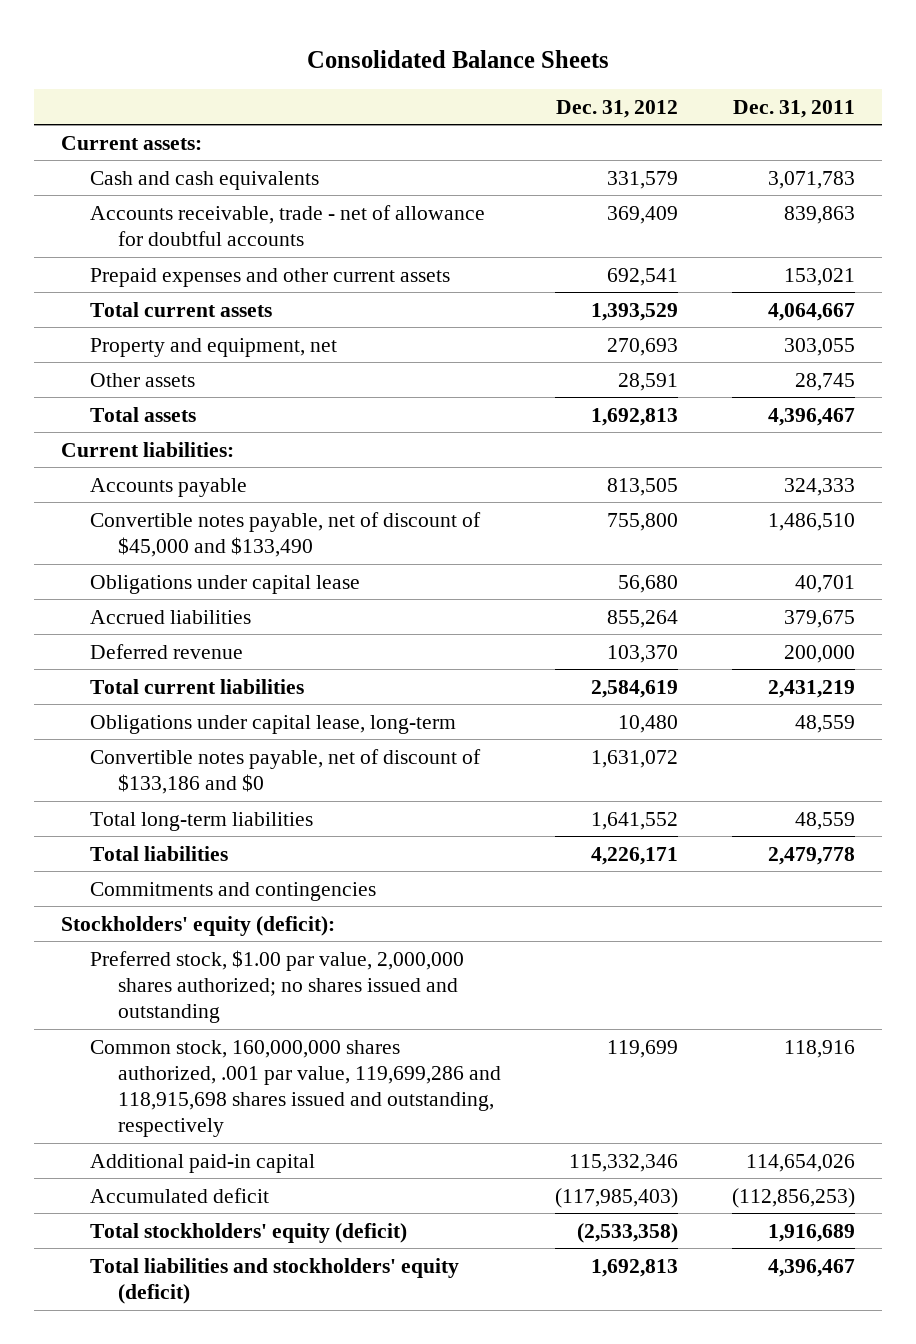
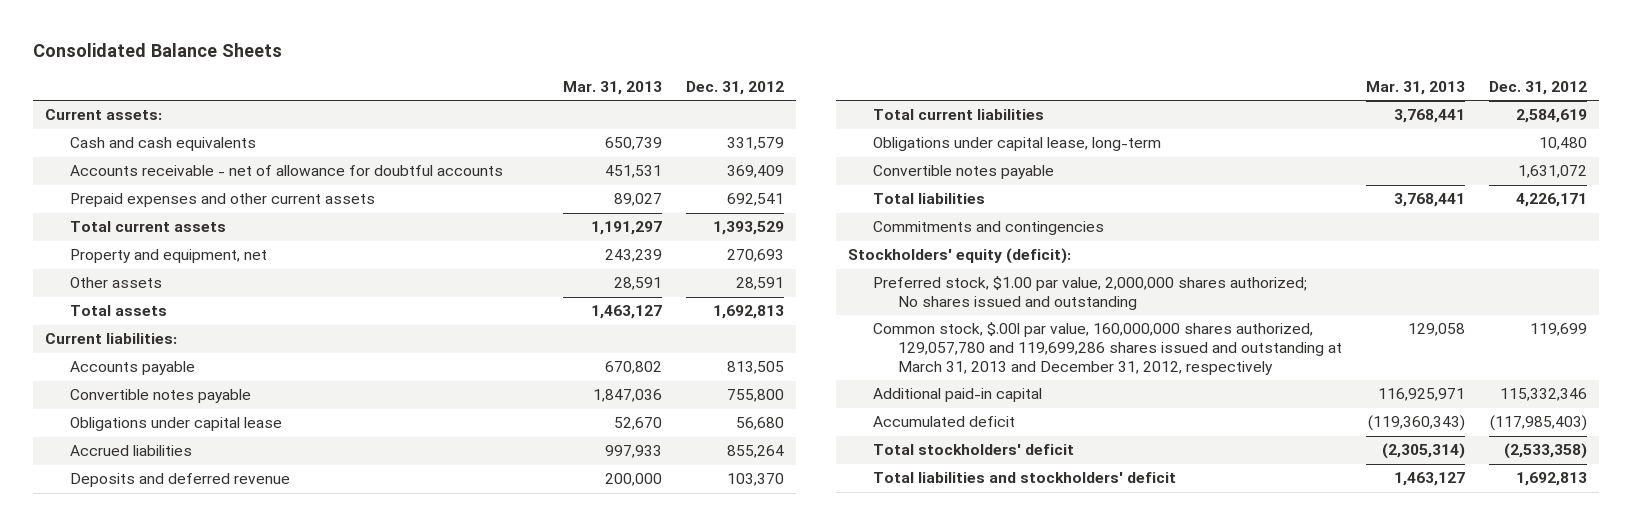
- | Dec. 31, 2012 | Dec. 31, 2011
+ | Mar. 31, 2013 | Dec. 31, 2012
- Accounts receivable, trade - net of allowance for doubtful accounts | 369,409 | 839,863
+ Accounts receivable - net of allowance for doubtful accounts | 451,531 | 369,409
- Convertible notes payable, net of discount of $45,000 and $133,490 | 755,800 | 1,486,510
+ Convertible notes payable | 1,847,036 | 755,800
- Deferred revenue | 103,370 | 200,000
+ Deposits and deferred revenue | 200,000 | 103,370
- Convertible notes payable, net of discount of $133,186 and $0 | 1,631,072 |
- Total long-term liabilities | 1,641,552 | 48,559
+ Convertible notes payable | | 1,631,072
- Preferred stock, $1.00 par value, 2,000,000 shares authorized; no shares issued and outstanding
- Common stock, 160,000,000 shares authorized, .001 par value, 119,699,286 and 118,915,698 shares issued and outstanding, respectively | 119,699 | 118,916
+ Preferred stock, $1.00 par value, 2,000,000 shares authorized; No shares issued and outstanding
+ Common stock, $.00l par value, 160,000,000 shares authorized, 129,057,780 and 119,699,286 shares issued and outstanding at March 31, 2013 and December 31, 2012, respectively | 129,058 | 119,699
- Total stockholders' equity (deficit) | (2,533,358) | 1,916,689
- Total liabilities and stockholders' equity (deficit) | 1,692,813 | 4,396,467
+ Total stockholders' deficit | (2,305,314) | (2,533,358)
+ Total liabilities and stockholders' deficit | 1,463,127 | 1,692,813

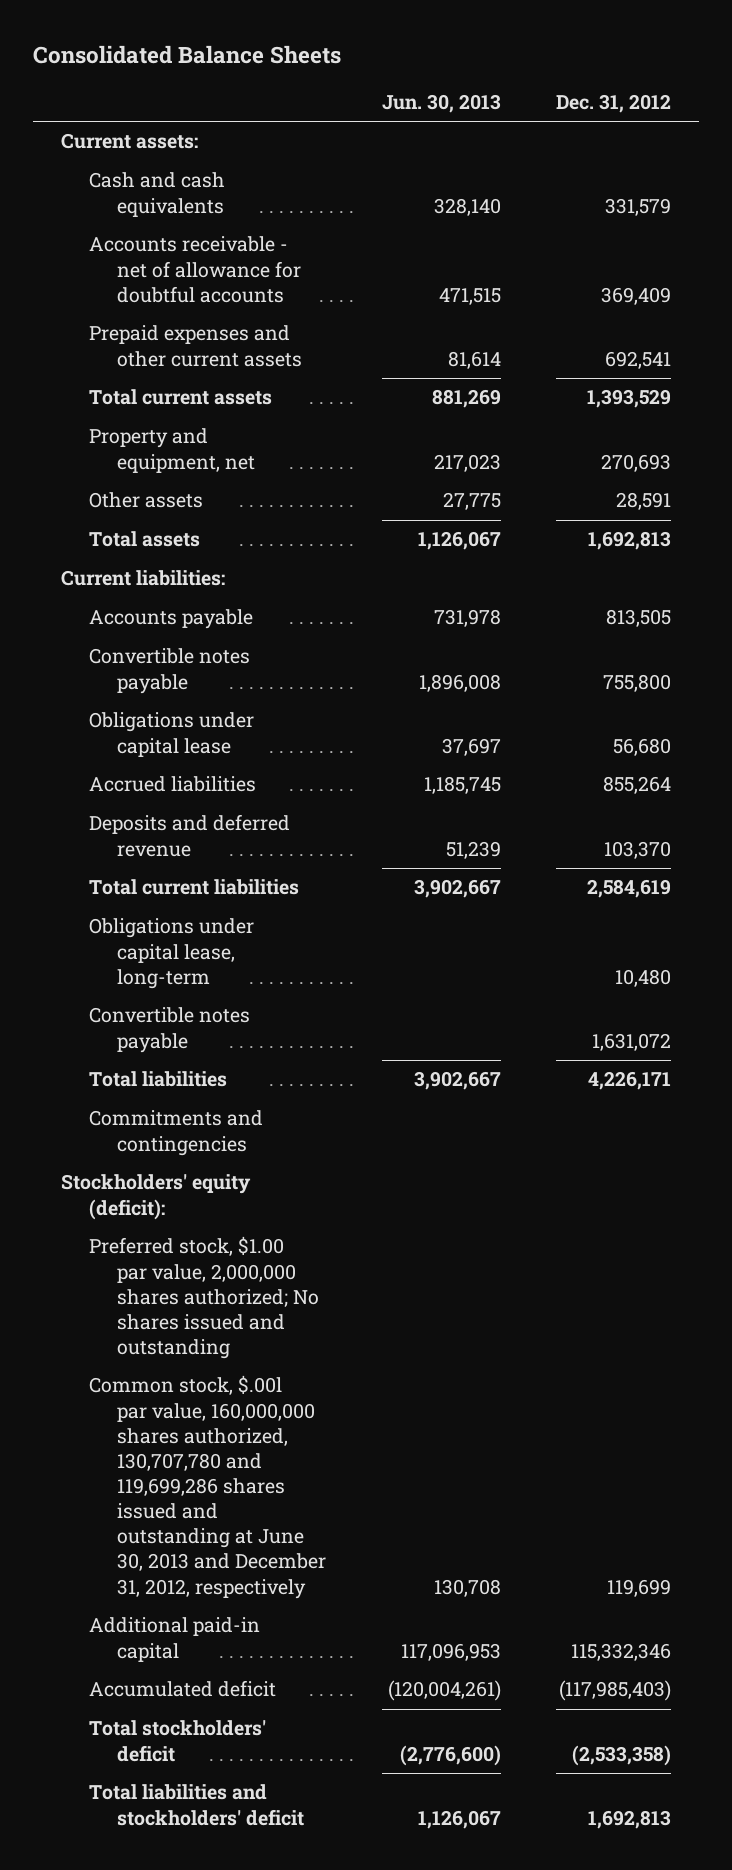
- | Mar. 31, 2013 | Dec. 31, 2012
+ | Jun. 30, 2013 | Dec. 31, 2012
- Common stock, $.00l par value, 160,000,000 shares authorized, 129,057,780 and 119,699,286 shares issued and outstanding at March 31, 2013 and December 31, 2012, respectively | 129,058 | 119,699
+ Common stock, $.00l par value, 160,000,000 shares authorized, 130,707,780 and 119,699,286 shares issued and outstanding at June 30, 2013 and December 31, 2012, respectively | 130,708 | 119,699

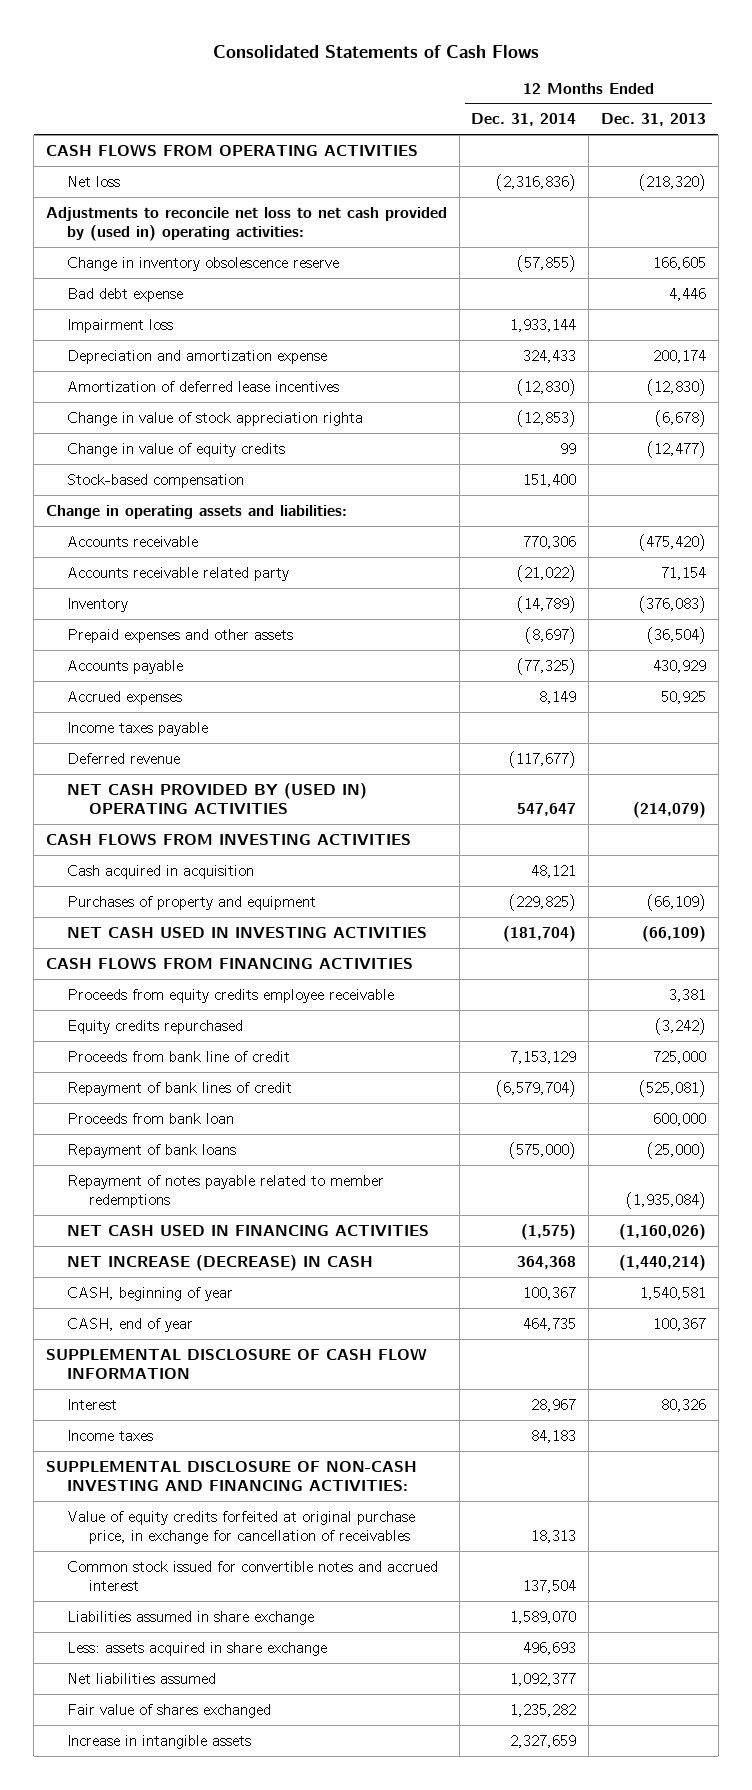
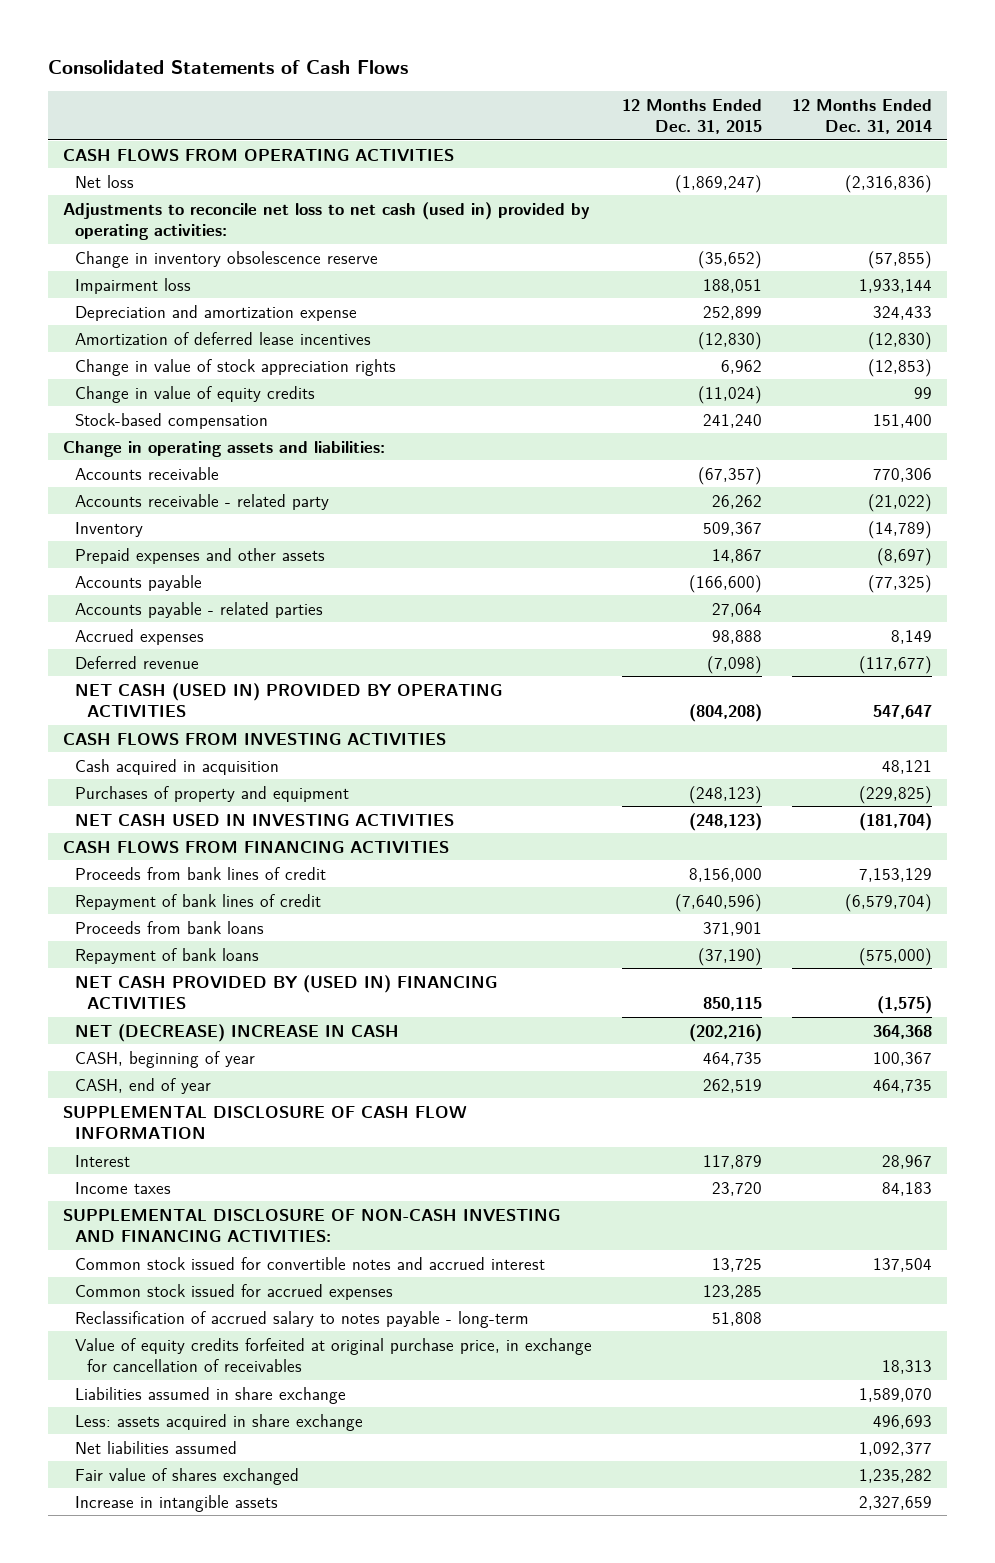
- | 12 Months Ended Dec. 31, 2014 | 12 Months Ended Dec. 31, 2013
+ | 12 Months Ended Dec. 31, 2015 | 12 Months Ended Dec. 31, 2014
- Adjustments to reconcile net loss to net cash provided by (used in) operating activities:
+ Adjustments to reconcile net loss to net cash (used in) provided by operating activities:
- Bad debt expense | | 4,446
- Change in value of stock appreciation righta | (12,853) | (6,678)
+ Change in value of stock appreciation rights | 6,962 | (12,853)
- Accounts receivable related party | (21,022) | 71,154
+ Accounts receivable - related party | 26,262 | (21,022)
+ Accounts payable - related parties | 27,064 |
- Income taxes payable
- NET CASH PROVIDED BY (USED IN) OPERATING ACTIVITIES | 547,647 | (214,079)
+ NET CASH (USED IN) PROVIDED BY OPERATING ACTIVITIES | (804,208) | 547,647
- Proceeds from equity credits employee receivable | | 3,381
- Equity credits repurchased | | (3,242)
- Proceeds from bank line of credit | 7,153,129 | 725,000
+ Proceeds from bank lines of credit | 8,156,000 | 7,153,129
- Proceeds from bank loan | | 600,000
+ Proceeds from bank loans | 371,901 |
- Repayment of notes payable related to member redemptions | | (1,935,084)
- NET CASH USED IN FINANCING ACTIVITIES | (1,575) | (1,160,026)
- NET INCREASE (DECREASE) IN CASH | 364,368 | (1,440,214)
+ NET CASH PROVIDED BY (USED IN) FINANCING ACTIVITIES | 850,115 | (1,575)
+ NET (DECREASE) INCREASE IN CASH | (202,216) | 364,368
+ Common stock issued for accrued expenses | 123,285 |
+ Reclassification of accrued salary to notes payable - long-term | 51,808 |
moved down: Value of equity credits forfeited at original purchase price, in exchange for cancellation of receivables | | 18,313

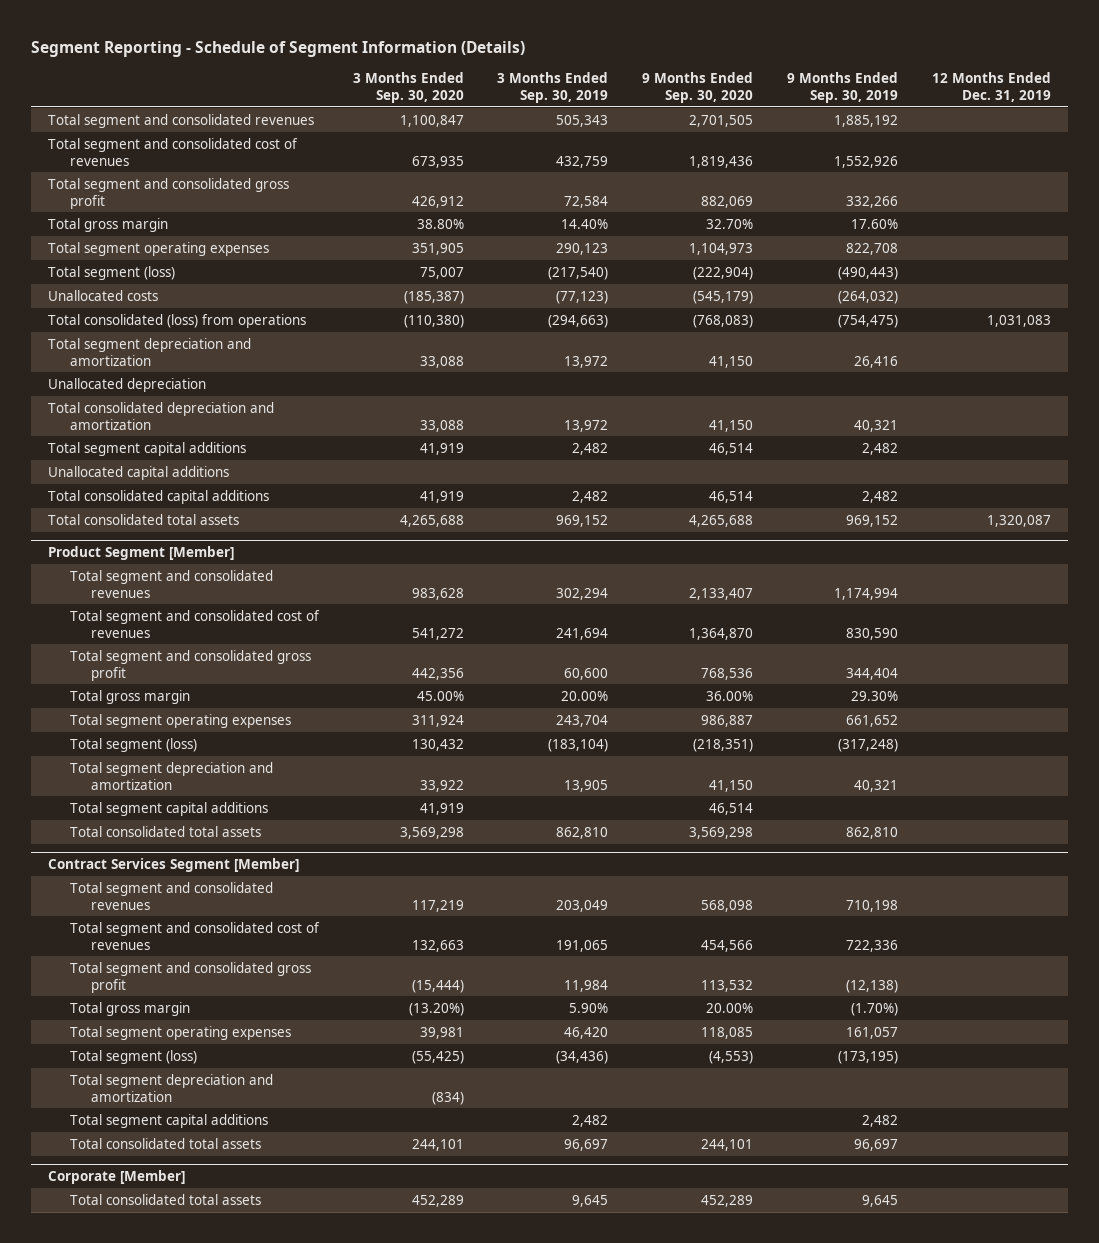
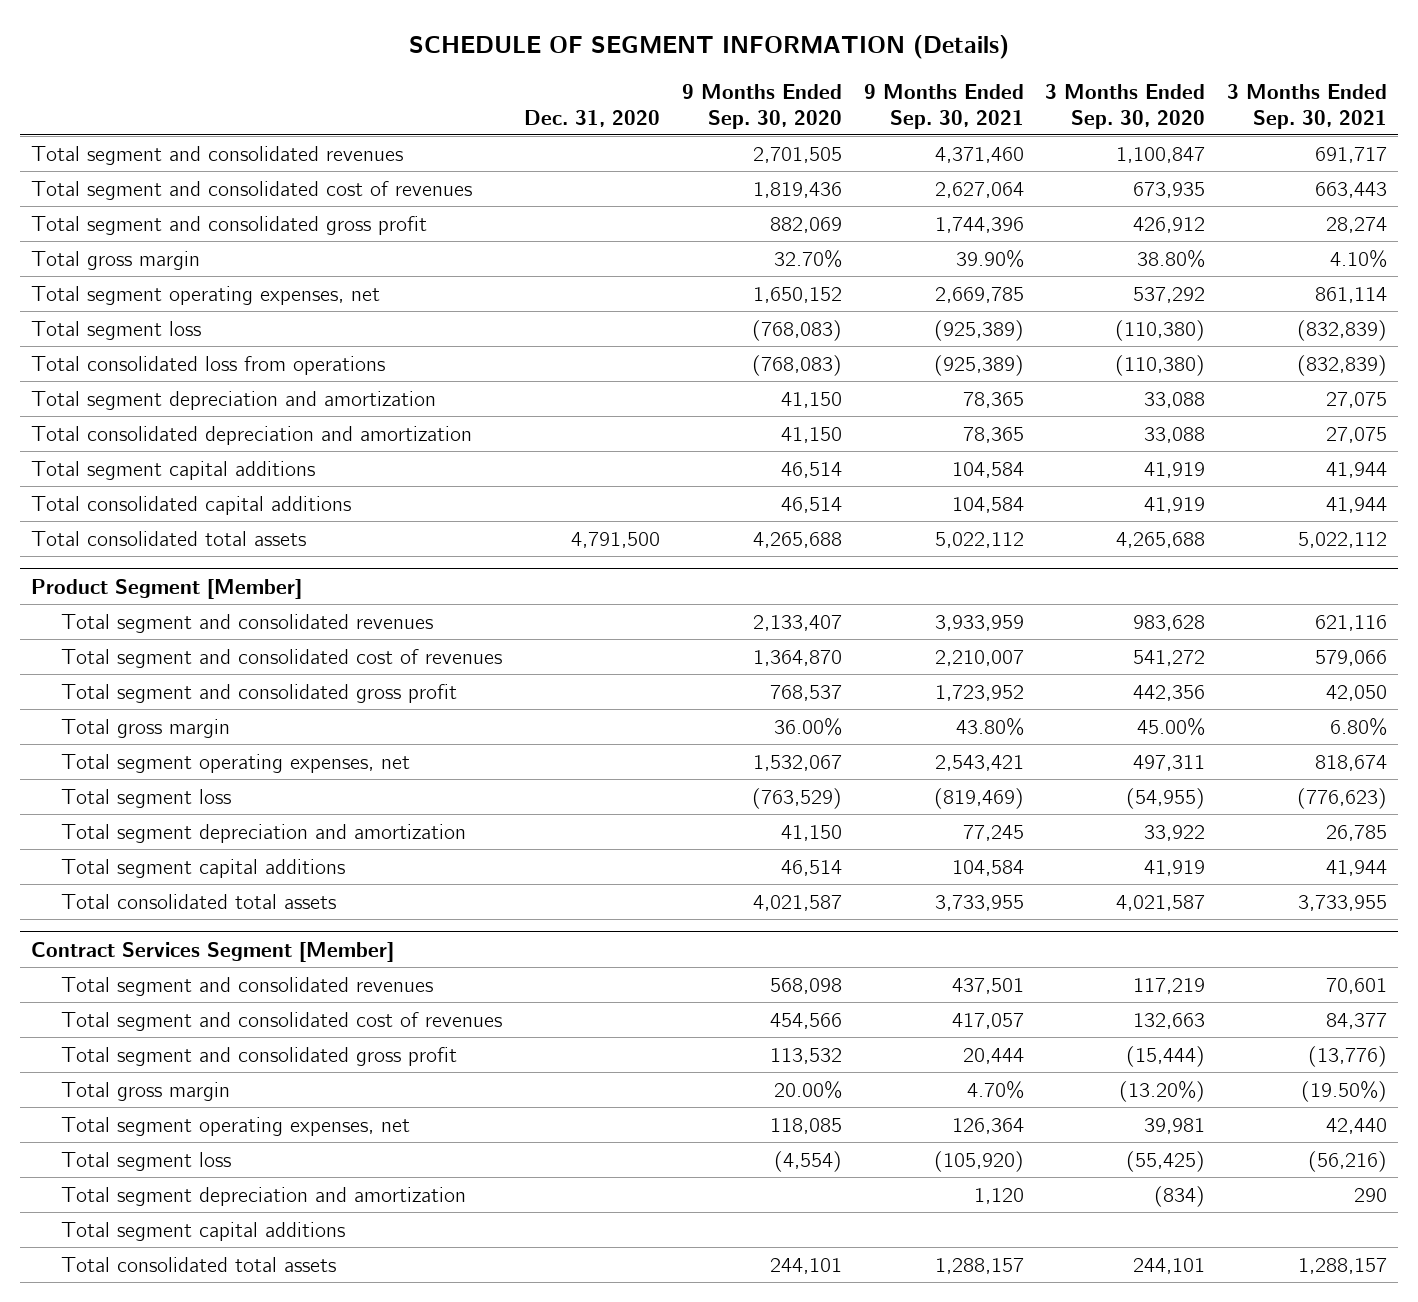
- Segment Reporting - Schedule of Segment Information (Details)
+ SCHEDULE OF SEGMENT INFORMATION (Details)
- | 3 Months Ended Sep. 30, 2020 | 3 Months Ended Sep. 30, 2019 | 9 Months Ended Sep. 30, 2020 | 9 Months Ended Sep. 30, 2019 | 12 Months Ended Dec. 31, 2019
+ | Dec. 31, 2020 | 9 Months Ended Sep. 30, 2020 | 9 Months Ended Sep. 30, 2021 | 3 Months Ended Sep. 30, 2020 | 3 Months Ended Sep. 30, 2021
- Total segment operating expenses | 351,905 | 290,123 | 1,104,973 | 822,708 |
- Total segment (loss) | 75,007 | (217,540) | (222,904) | (490,443) |
- Unallocated costs | (185,387) | (77,123) | (545,179) | (264,032) |
- Total consolidated (loss) from operations | (110,380) | (294,663) | (768,083) | (754,475) | 1,031,083
+ Total segment operating expenses, net | | 1,650,152 | 2,669,785 | 537,292 | 861,114
+ Total segment loss | | (768,083) | (925,389) | (110,380) | (832,839)
+ Total consolidated loss from operations | | (768,083) | (925,389) | (110,380) | (832,839)
- Unallocated depreciation
- Unallocated capital additions
@ Product Segment [Member]
- Total segment and consolidated gross profit | 442,356 | 60,600 | 768,536 | 344,404 |
+ Total segment and consolidated gross profit | | 768,537 | 1,723,952 | 442,356 | 42,050
- Total segment operating expenses | 311,924 | 243,704 | 986,887 | 661,652 |
- Total segment (loss) | 130,432 | (183,104) | (218,351) | (317,248) |
+ Total segment operating expenses, net | | 1,532,067 | 2,543,421 | 497,311 | 818,674
+ Total segment loss | | (763,529) | (819,469) | (54,955) | (776,623)
- Total consolidated total assets | 3,569,298 | 862,810 | 3,569,298 | 862,810 |
+ Total consolidated total assets | | 4,021,587 | 3,733,955 | 4,021,587 | 3,733,955
@ Contract Services Segment [Member]
- Total segment operating expenses | 39,981 | 46,420 | 118,085 | 161,057 |
- Total segment (loss) | (55,425) | (34,436) | (4,553) | (173,195) |
+ Total segment operating expenses, net | | 118,085 | 126,364 | 39,981 | 42,440
+ Total segment loss | | (4,554) | (105,920) | (55,425) | (56,216)
- Corporate [Member]
- Total consolidated total assets | 452,289 | 9,645 | 452,289 | 9,645 |

